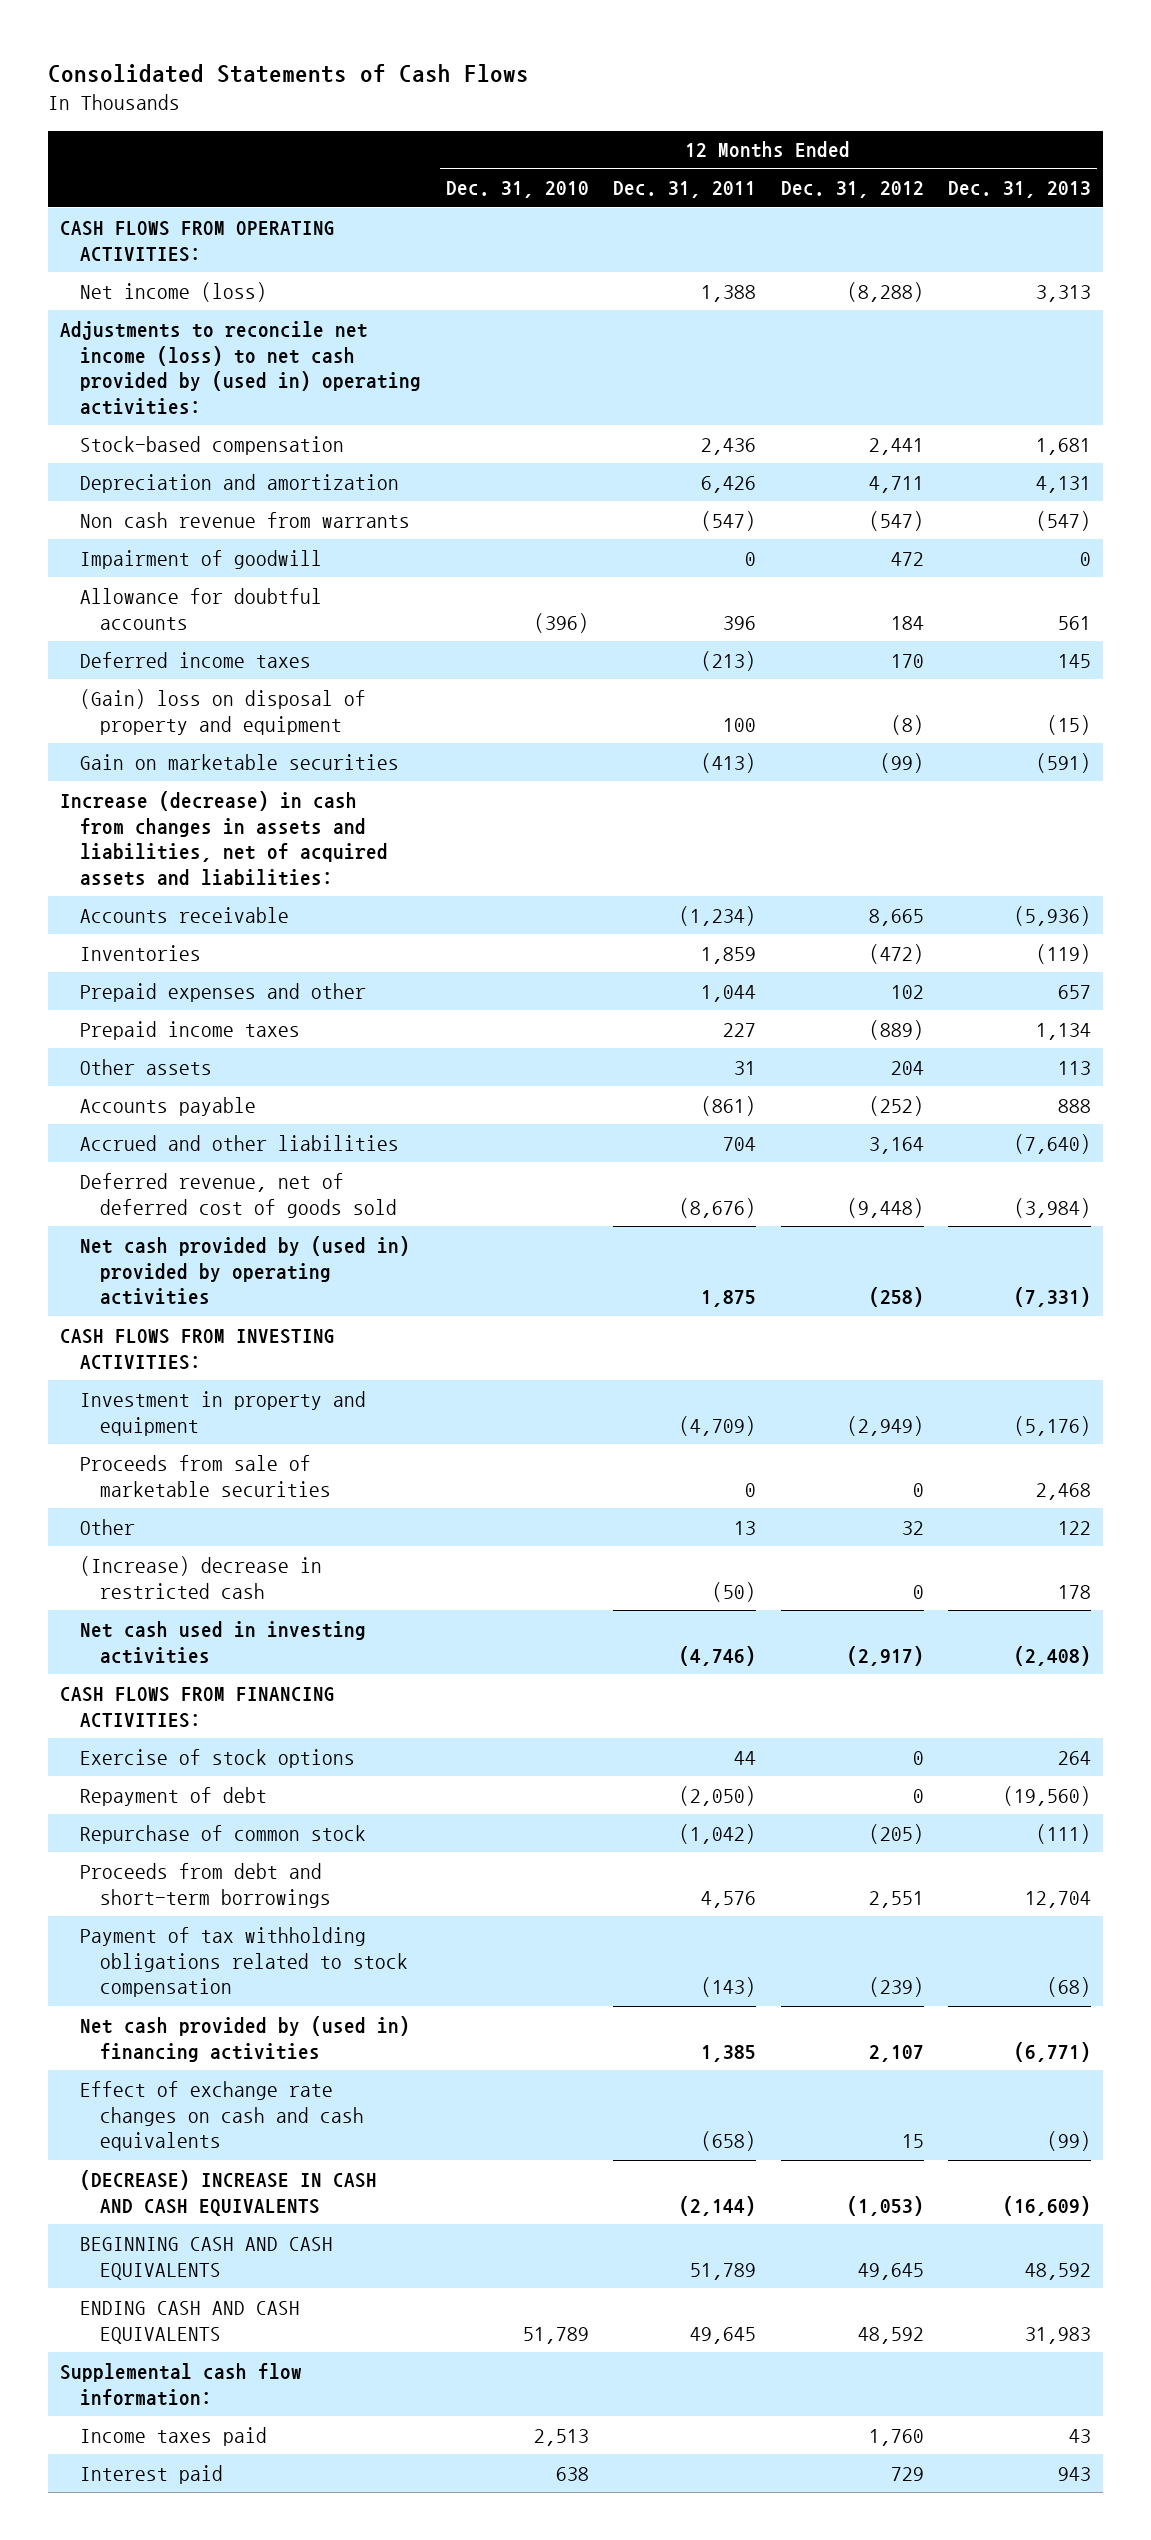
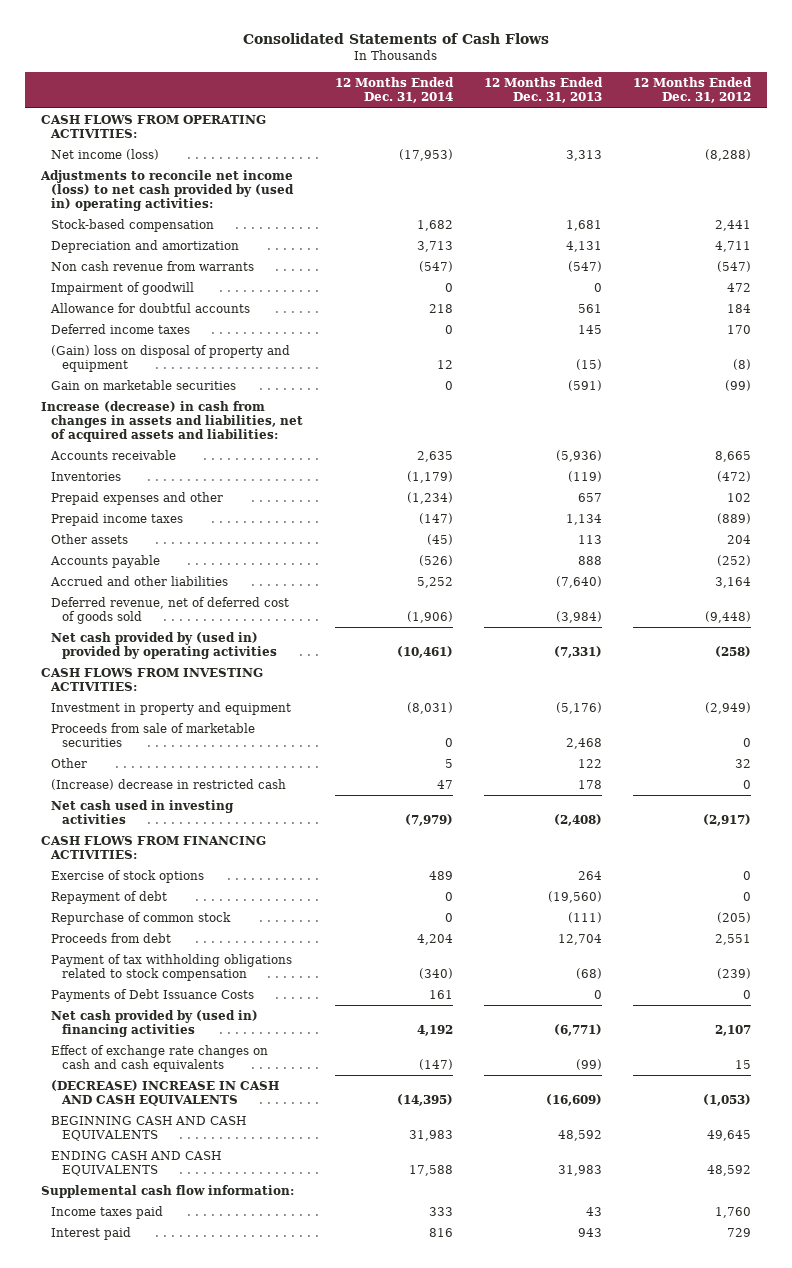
- | 12 Months Ended Dec. 31, 2010 | 12 Months Ended Dec. 31, 2011 | 12 Months Ended Dec. 31, 2012 | 12 Months Ended Dec. 31, 2013
+ | 12 Months Ended Dec. 31, 2014 | 12 Months Ended Dec. 31, 2013 | 12 Months Ended Dec. 31, 2012
- Proceeds from debt and short-term borrowings | | 4,576 | 2,551 | 12,704
+ Proceeds from debt | 4,204 | 12,704 | 2,551
+ Payments of Debt Issuance Costs | 161 | 0 | 0

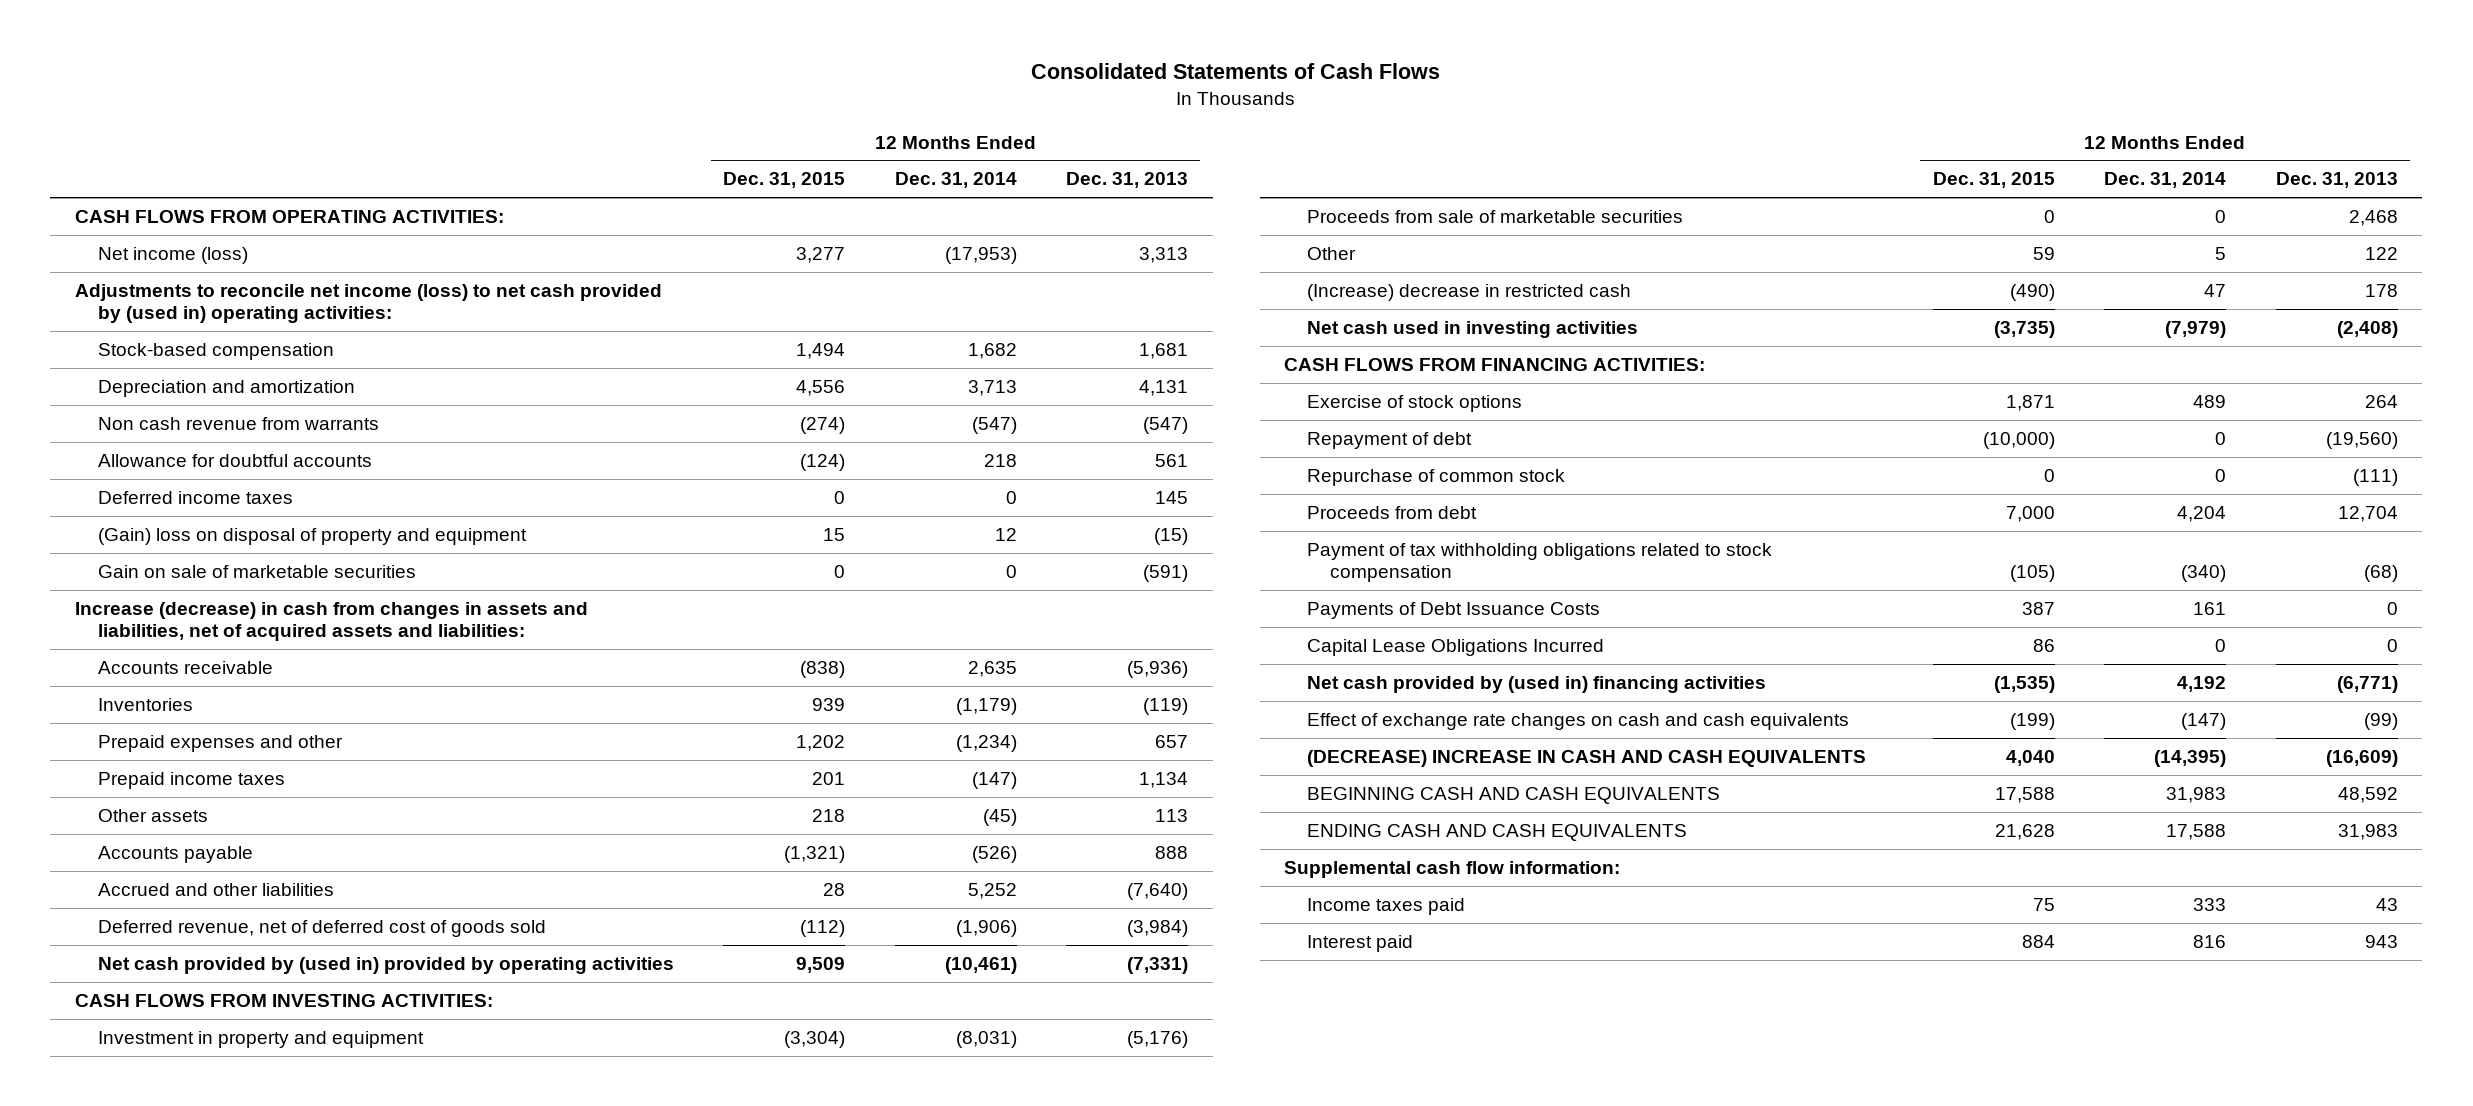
- | 12 Months Ended Dec. 31, 2014 | 12 Months Ended Dec. 31, 2013 | 12 Months Ended Dec. 31, 2012
+ | 12 Months Ended Dec. 31, 2015 | 12 Months Ended Dec. 31, 2014 | 12 Months Ended Dec. 31, 2013
- Impairment of goodwill | 0 | 0 | 472
- Gain on marketable securities | 0 | (591) | (99)
+ Gain on sale of marketable securities | 0 | 0 | (591)
+ Capital Lease Obligations Incurred | 86 | 0 | 0

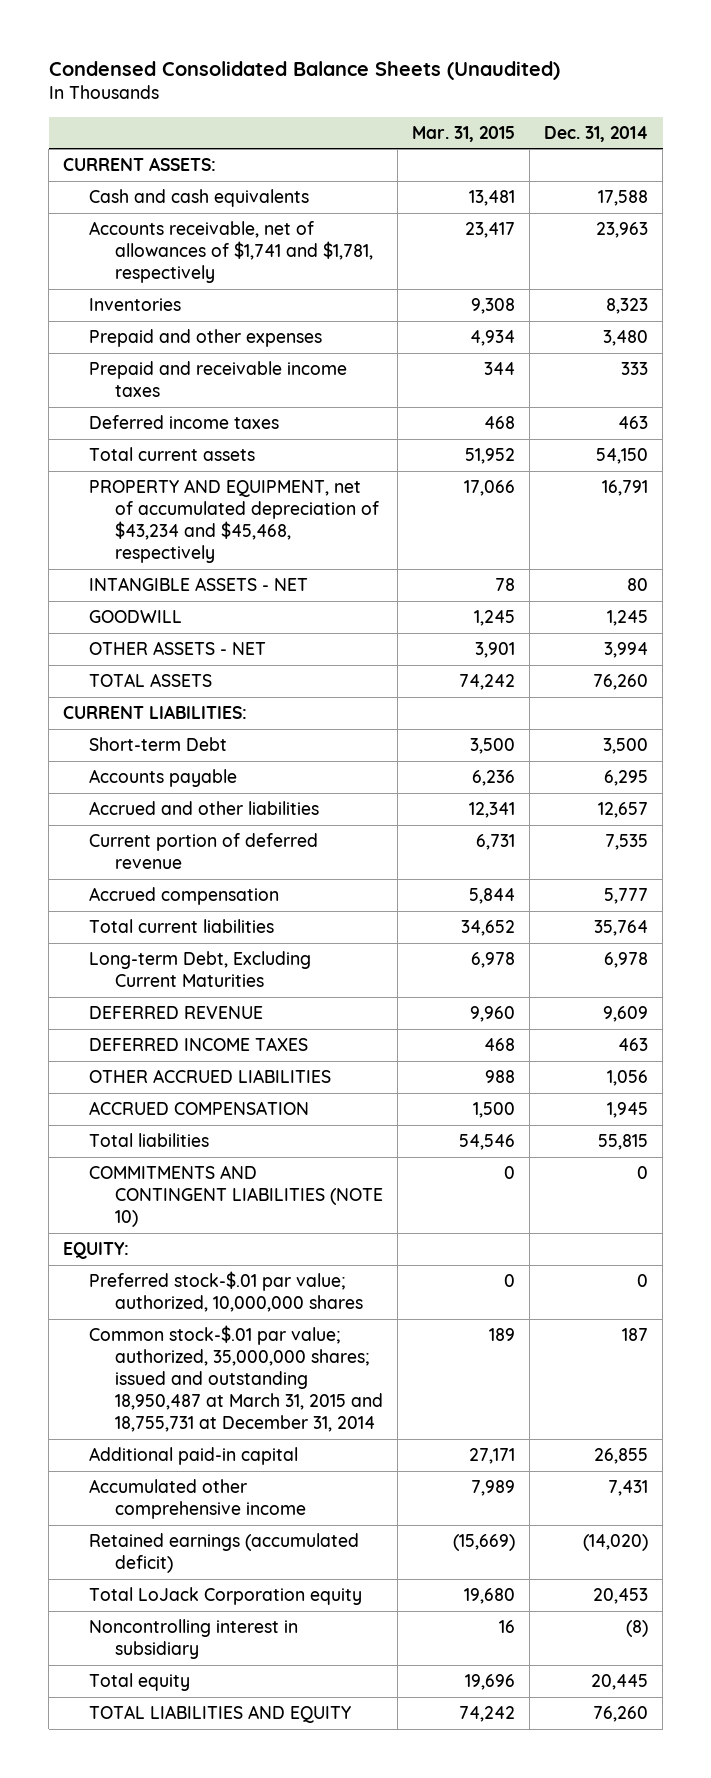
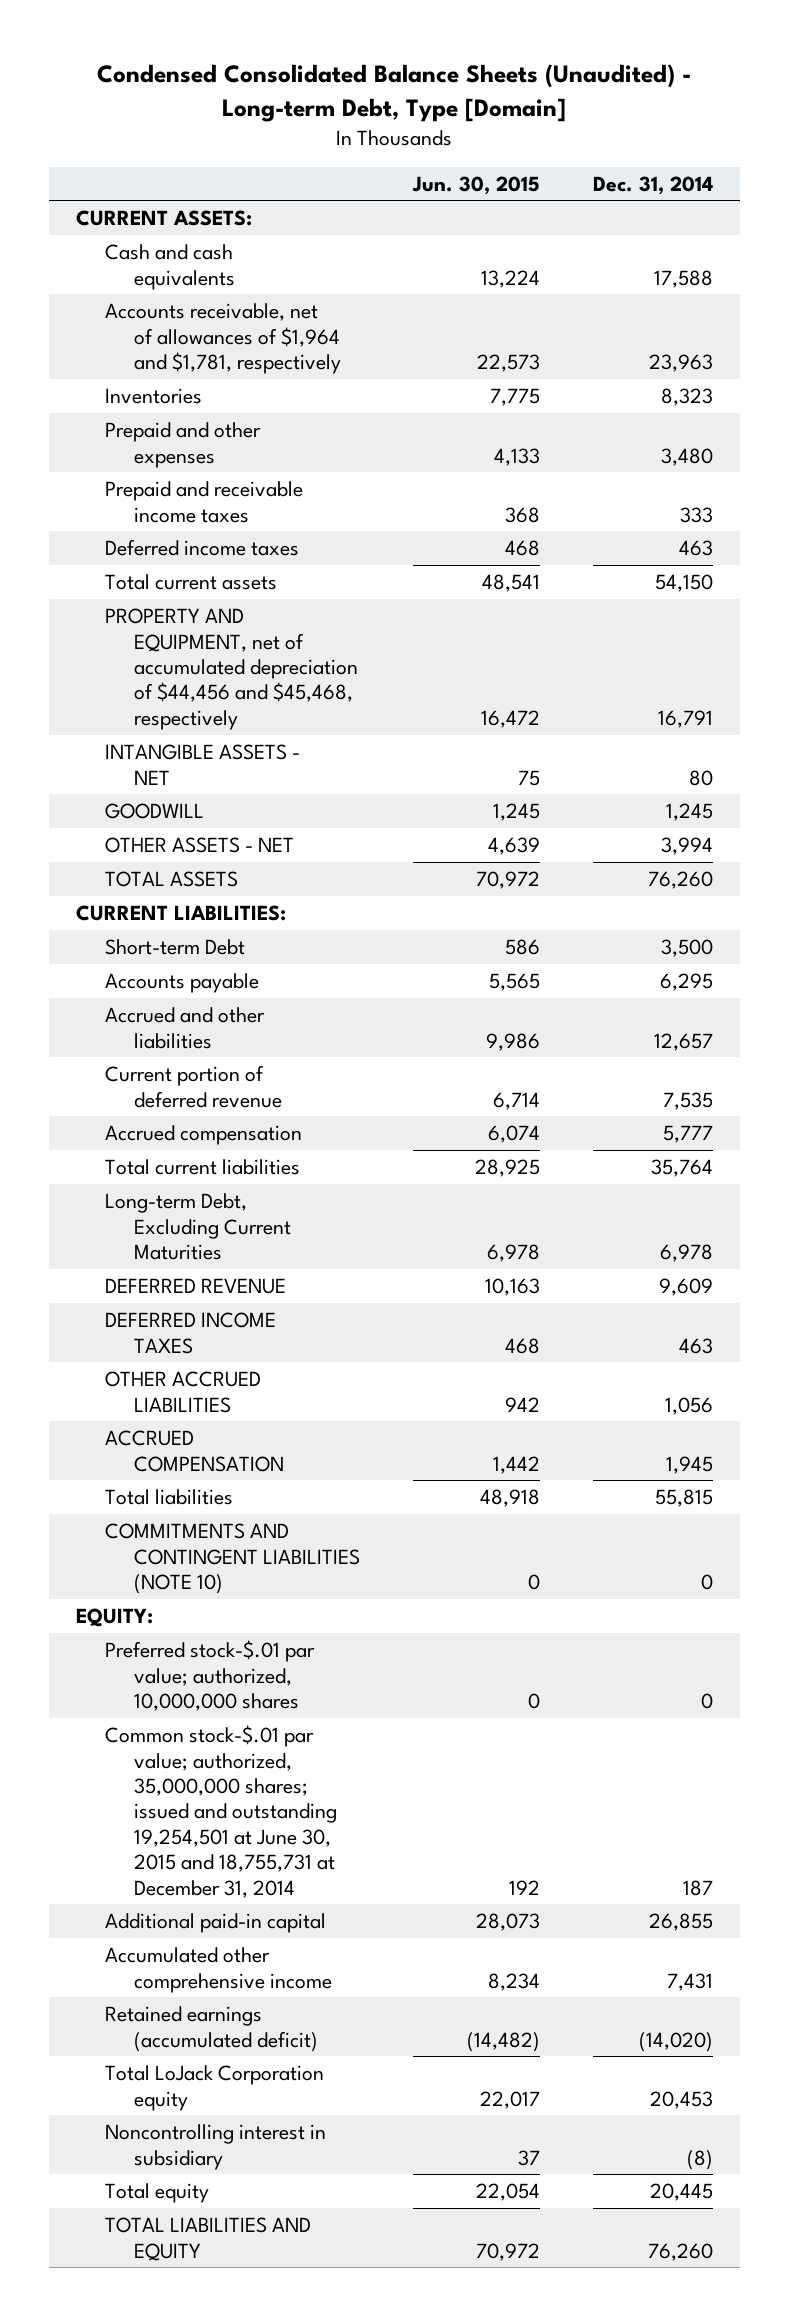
- Condensed Consolidated Balance Sheets (Unaudited)
+ Condensed Consolidated Balance Sheets (Unaudited) - Long-term Debt, Type [Domain]
- | Mar. 31, 2015 | Dec. 31, 2014
+ | Jun. 30, 2015 | Dec. 31, 2014
- Accounts receivable, net of allowances of $1,741 and $1,781, respectively | 23,417 | 23,963
+ Accounts receivable, net of allowances of $1,964 and $1,781, respectively | 22,573 | 23,963
- PROPERTY AND EQUIPMENT, net of accumulated depreciation of $43,234 and $45,468, respectively | 17,066 | 16,791
+ PROPERTY AND EQUIPMENT, net of accumulated depreciation of $44,456 and $45,468, respectively | 16,472 | 16,791
- Common stock-$.01 par value; authorized, 35,000,000 shares; issued and outstanding 18,950,487 at March 31, 2015 and 18,755,731 at December 31, 2014 | 189 | 187
+ Common stock-$.01 par value; authorized, 35,000,000 shares; issued and outstanding 19,254,501 at June 30, 2015 and 18,755,731 at December 31, 2014 | 192 | 187

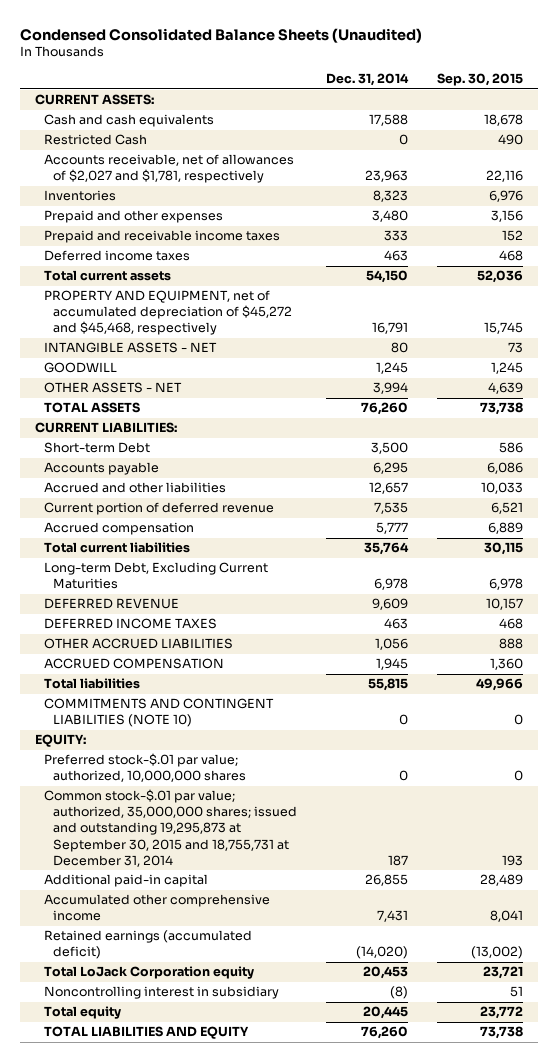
- Condensed Consolidated Balance Sheets (Unaudited) - Long-term Debt, Type [Domain]
+ Condensed Consolidated Balance Sheets (Unaudited)
- | Jun. 30, 2015 | Dec. 31, 2014
+ | Dec. 31, 2014 | Sep. 30, 2015
- Accounts receivable, net of allowances of $1,964 and $1,781, respectively | 22,573 | 23,963
+ Restricted Cash | 0 | 490
+ Accounts receivable, net of allowances of $2,027 and $1,781, respectively | 23,963 | 22,116
- PROPERTY AND EQUIPMENT, net of accumulated depreciation of $44,456 and $45,468, respectively | 16,472 | 16,791
+ PROPERTY AND EQUIPMENT, net of accumulated depreciation of $45,272 and $45,468, respectively | 16,791 | 15,745
- Common stock-$.01 par value; authorized, 35,000,000 shares; issued and outstanding 19,254,501 at June 30, 2015 and 18,755,731 at December 31, 2014 | 192 | 187
+ Common stock-$.01 par value; authorized, 35,000,000 shares; issued and outstanding 19,295,873 at September 30, 2015 and 18,755,731 at December 31, 2014 | 187 | 193

